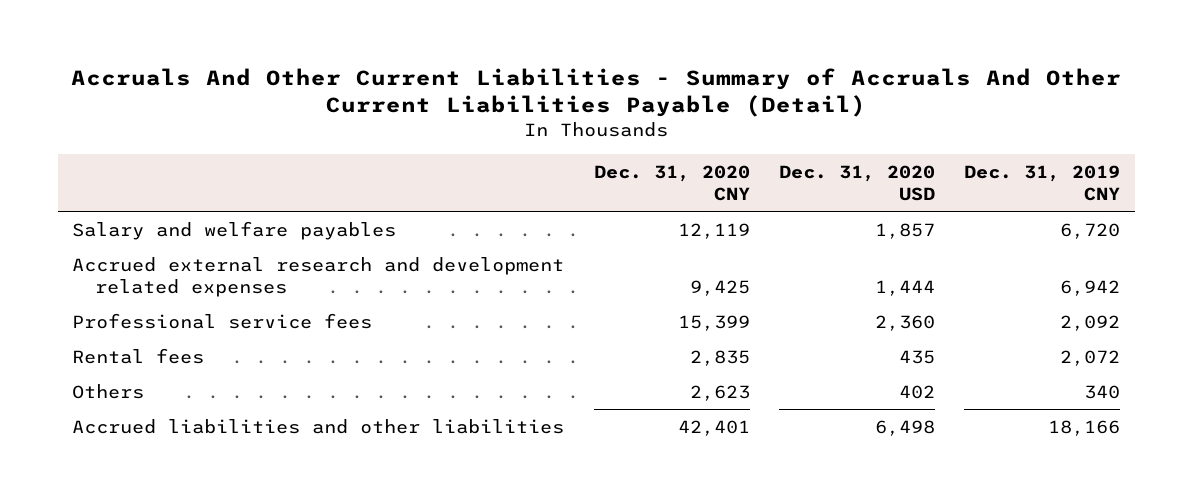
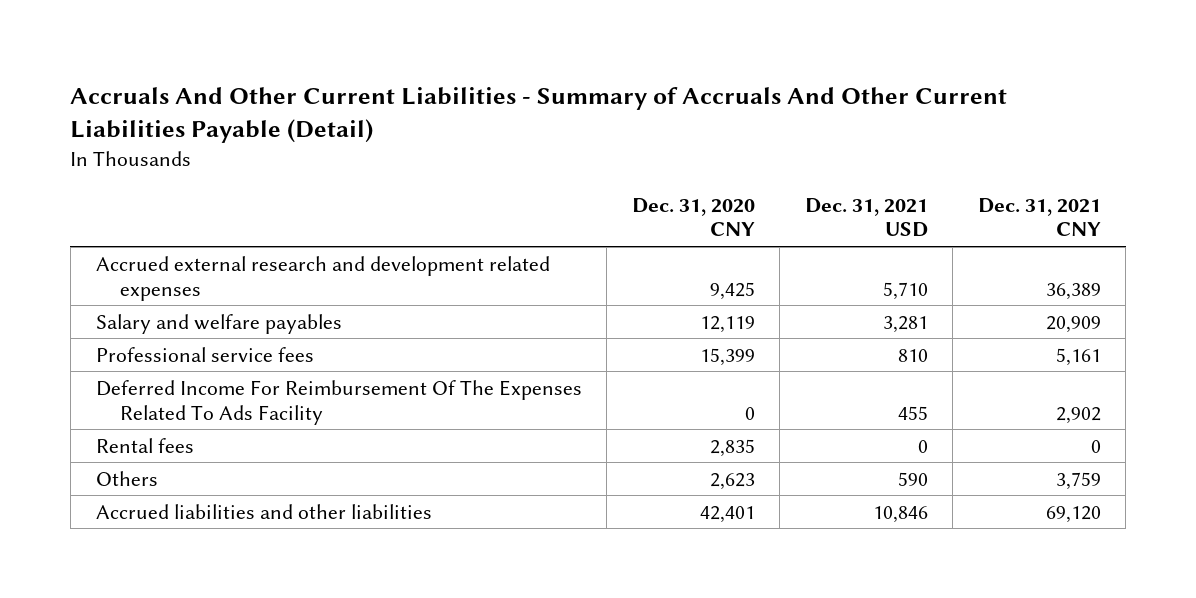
- | Dec. 31, 2020 CNY | Dec. 31, 2020 USD | Dec. 31, 2019 CNY
+ | Dec. 31, 2020 CNY | Dec. 31, 2021 USD | Dec. 31, 2021 CNY
moved down: Salary and welfare payables | 12,119 | 3,281 | 20,909
+ Deferred Income For Reimbursement Of The Expenses Related To Ads Facility | 0 | 455 | 2,902

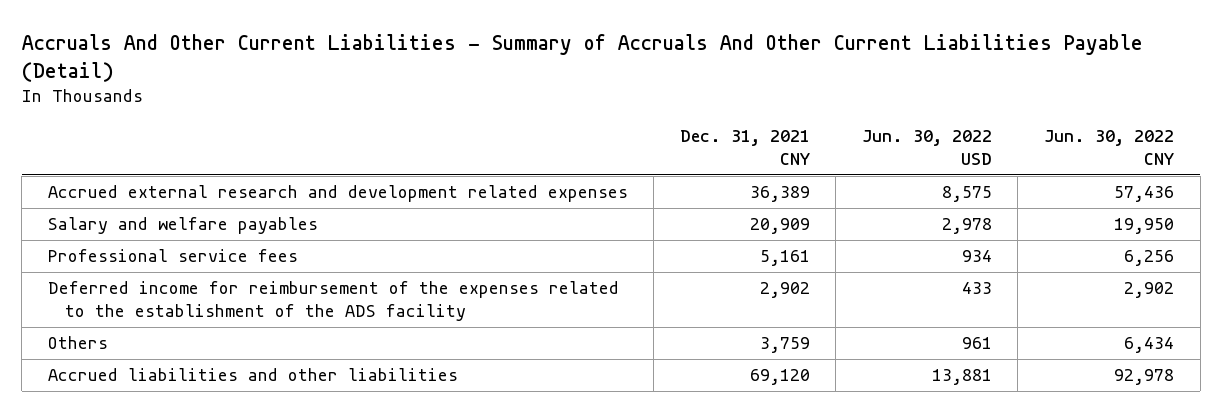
- | Dec. 31, 2020 CNY | Dec. 31, 2021 USD | Dec. 31, 2021 CNY
+ | Dec. 31, 2021 CNY | Jun. 30, 2022 USD | Jun. 30, 2022 CNY
- Deferred Income For Reimbursement Of The Expenses Related To Ads Facility | 0 | 455 | 2,902
- Rental fees | 2,835 | 0 | 0
+ Deferred income for reimbursement of the expenses related to the establishment of the ADS facility | 2,902 | 433 | 2,902

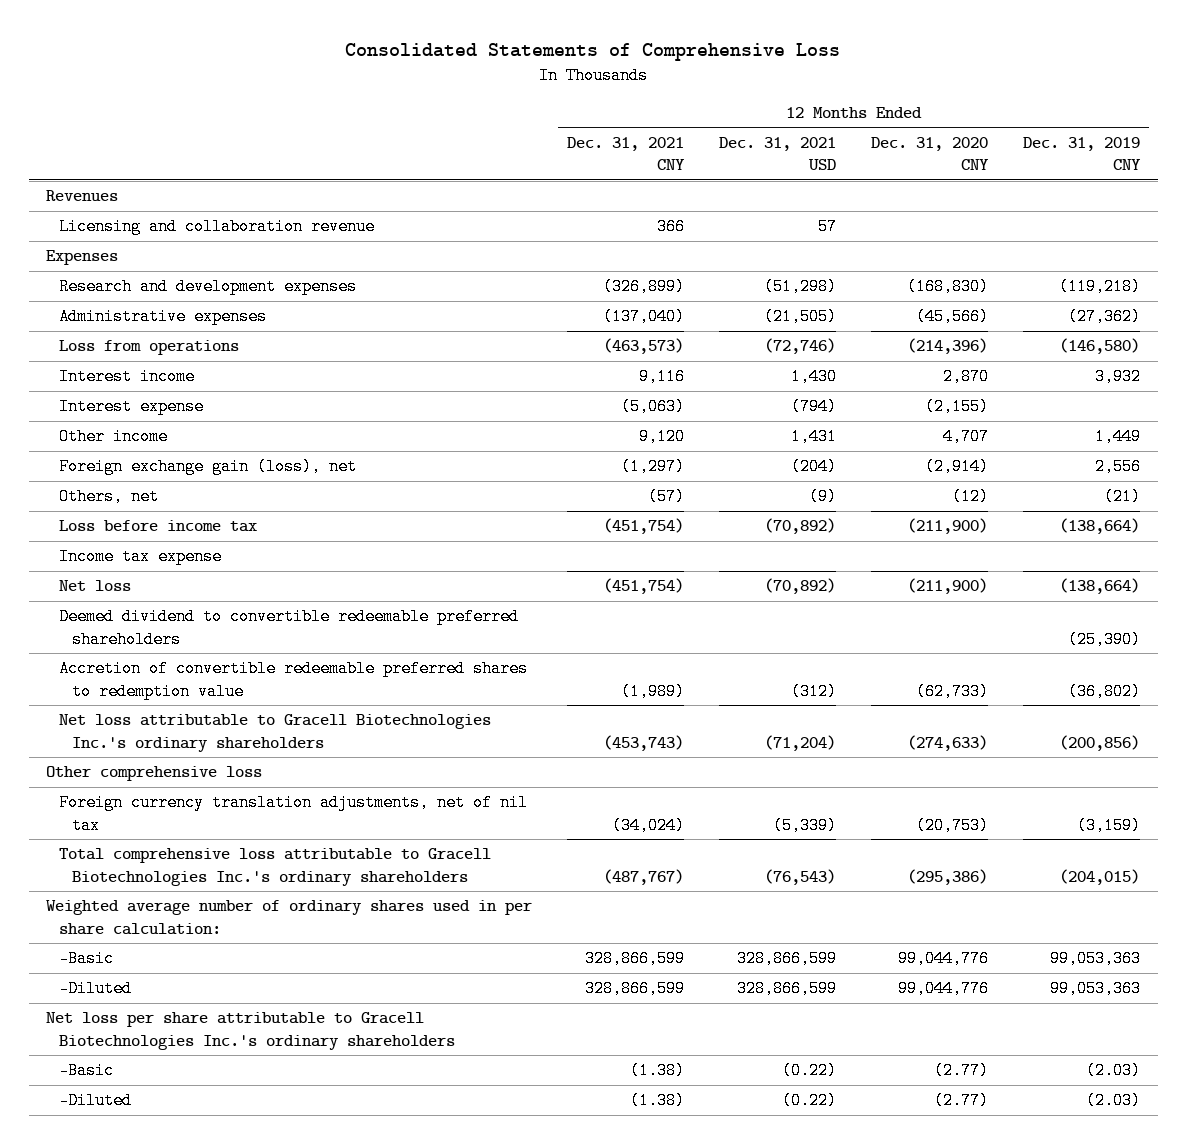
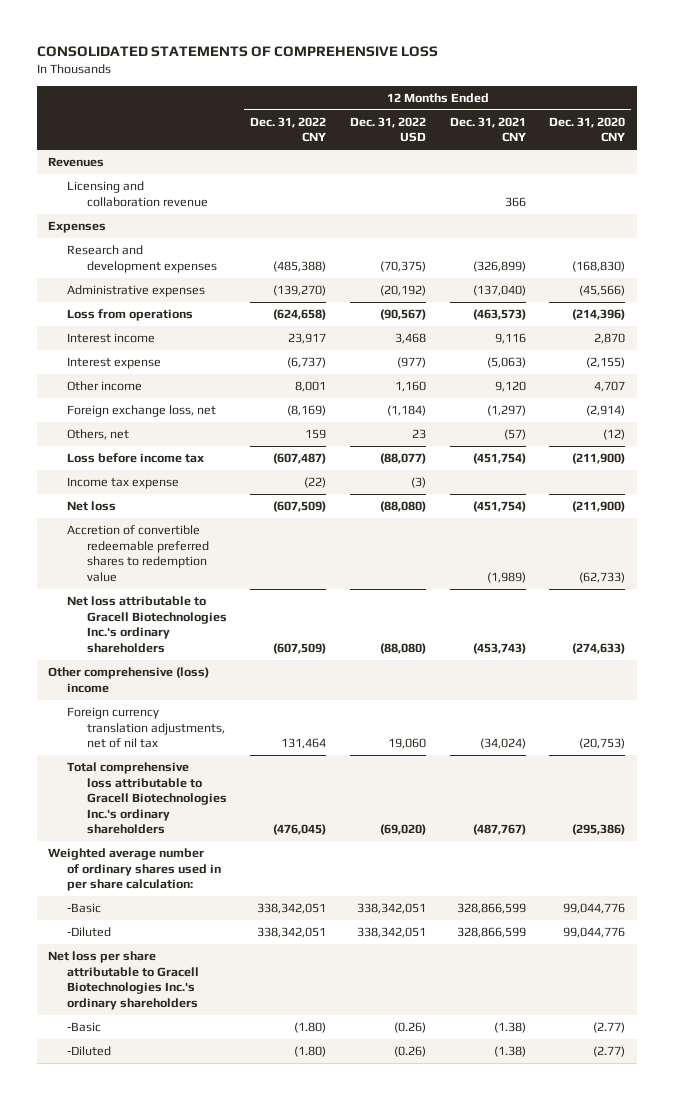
- Consolidated Statements of Comprehensive Loss
+ CONSOLIDATED STATEMENTS OF COMPREHENSIVE LOSS
- | 12 Months Ended Dec. 31, 2021 CNY | 12 Months Ended Dec. 31, 2021 USD | 12 Months Ended Dec. 31, 2020 CNY | 12 Months Ended Dec. 31, 2019 CNY
+ | 12 Months Ended Dec. 31, 2022 CNY | 12 Months Ended Dec. 31, 2022 USD | 12 Months Ended Dec. 31, 2021 CNY | 12 Months Ended Dec. 31, 2020 CNY
- Foreign exchange gain (loss), net | (1,297) | (204) | (2,914) | 2,556
+ Foreign exchange loss, net | (8,169) | (1,184) | (1,297) | (2,914)
- Deemed dividend to convertible redeemable preferred shareholders | | | | (25,390)
- Other comprehensive loss
+ Other comprehensive (loss) income

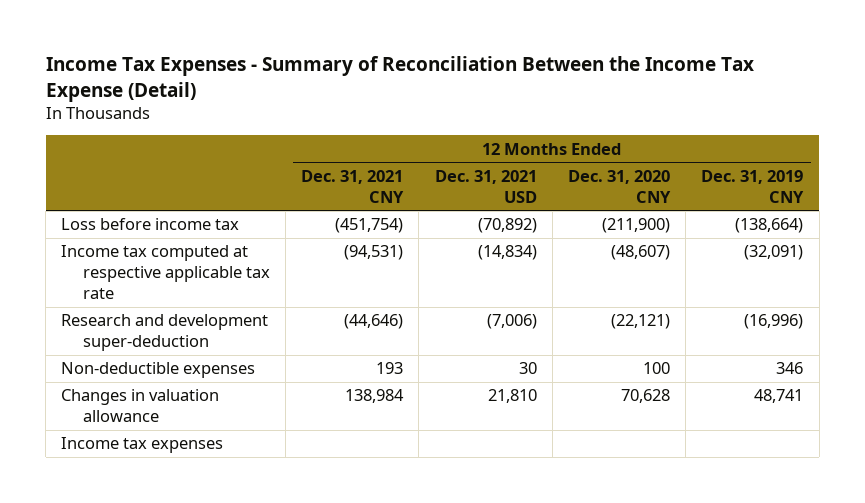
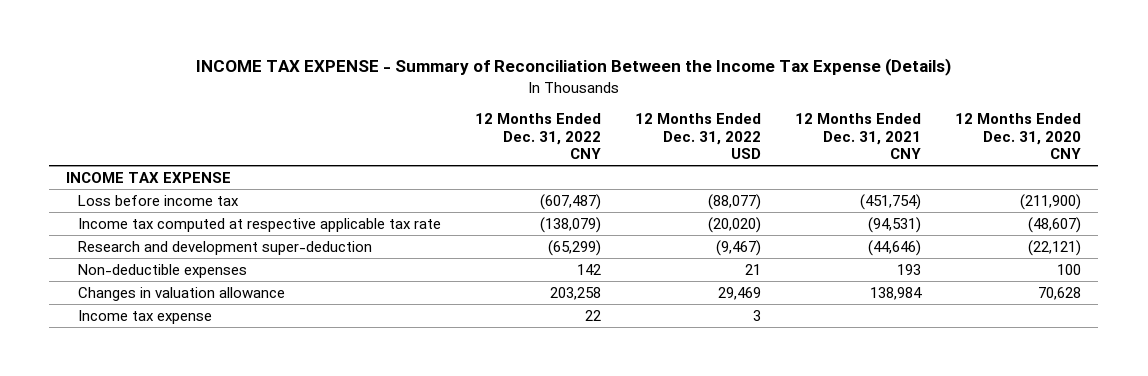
- Income Tax Expenses - Summary of Reconciliation Between the Income Tax Expense (Detail)
+ INCOME TAX EXPENSE - Summary of Reconciliation Between the Income Tax Expense (Details)
- | 12 Months Ended Dec. 31, 2021 CNY | 12 Months Ended Dec. 31, 2021 USD | 12 Months Ended Dec. 31, 2020 CNY | 12 Months Ended Dec. 31, 2019 CNY
+ | 12 Months Ended Dec. 31, 2022 CNY | 12 Months Ended Dec. 31, 2022 USD | 12 Months Ended Dec. 31, 2021 CNY | 12 Months Ended Dec. 31, 2020 CNY
+ INCOME TAX EXPENSE
- Income tax expenses
+ Income tax expense | 22 | 3 | |

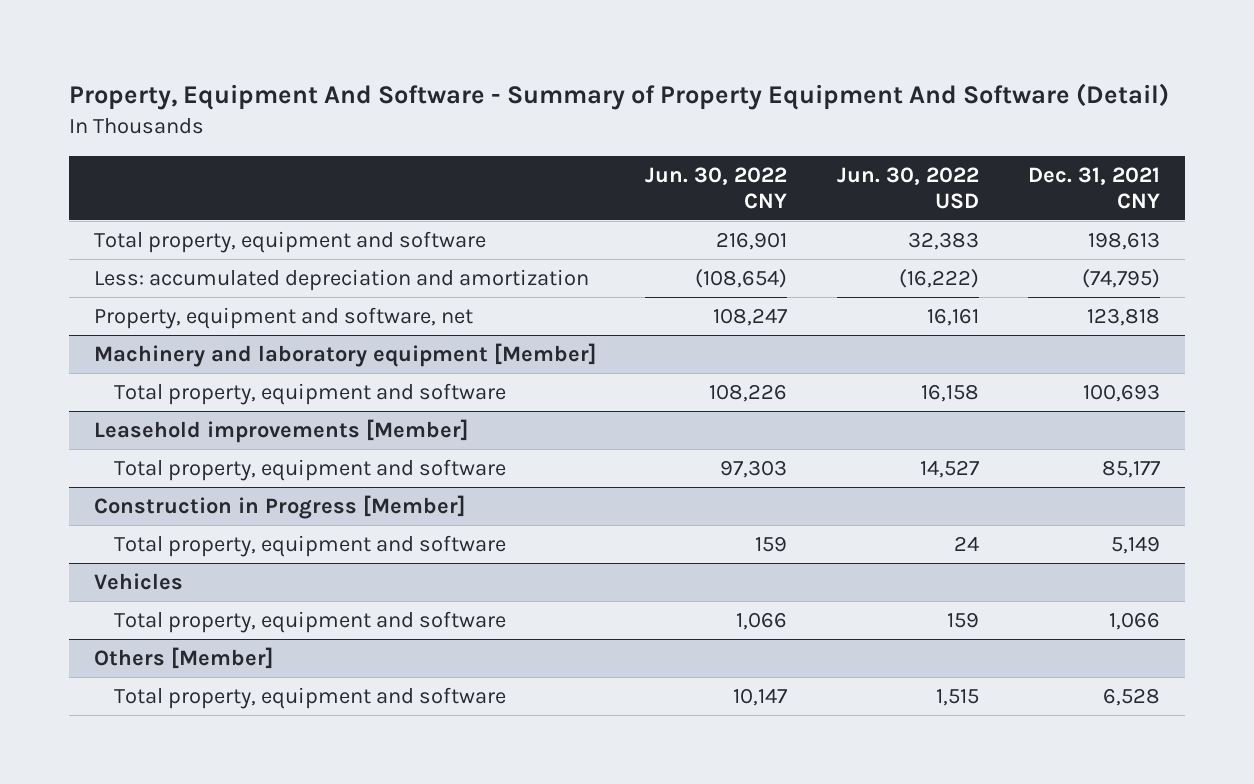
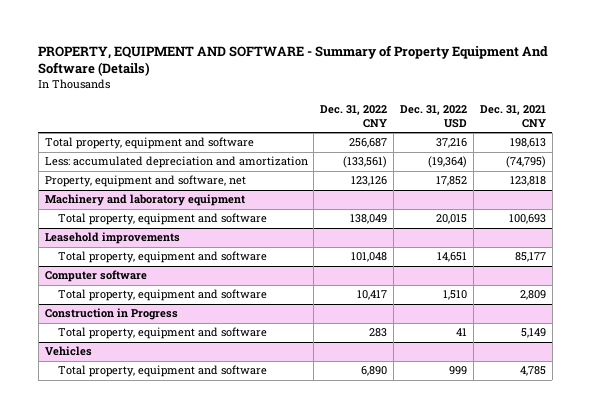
- Property, Equipment And Software - Summary of Property Equipment And Software (Detail)
+ PROPERTY, EQUIPMENT AND SOFTWARE - Summary of Property Equipment And Software (Details)
- | Jun. 30, 2022 CNY | Jun. 30, 2022 USD | Dec. 31, 2021 CNY
+ | Dec. 31, 2022 CNY | Dec. 31, 2022 USD | Dec. 31, 2021 CNY
- Machinery and laboratory equipment [Member]
+ Machinery and laboratory equipment
- Leasehold improvements [Member]
+ Leasehold improvements
- Construction in Progress [Member]
+ Computer software
+ Total property, equipment and software | 10,417 | 1,510 | 2,809
+ Construction in Progress
@ Vehicles
- Total property, equipment and software | 1,066 | 159 | 1,066
- Others [Member]
- Total property, equipment and software | 10,147 | 1,515 | 6,528
@ Vehicles
+ Total property, equipment and software | 6,890 | 999 | 4,785

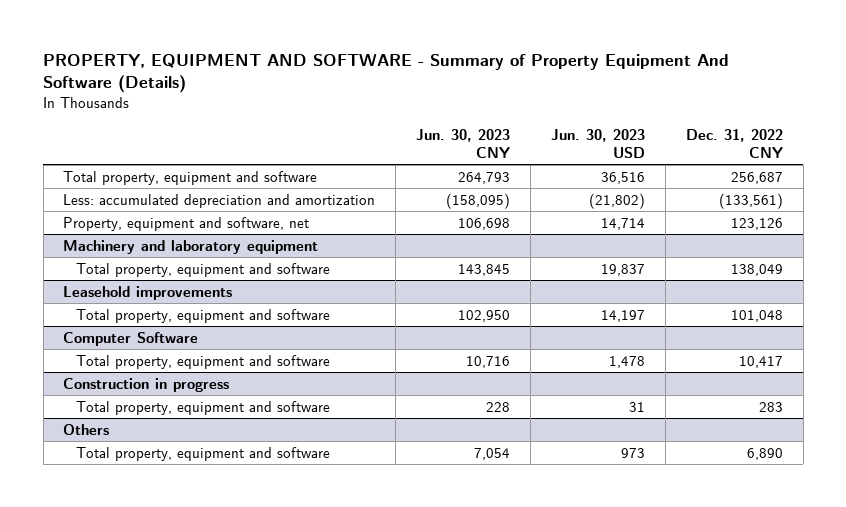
- | Dec. 31, 2022 CNY | Dec. 31, 2022 USD | Dec. 31, 2021 CNY
+ | Jun. 30, 2023 CNY | Jun. 30, 2023 USD | Dec. 31, 2022 CNY
- Computer software
+ Computer Software
- Construction in Progress
+ Construction in progress
- Vehicles
+ Others

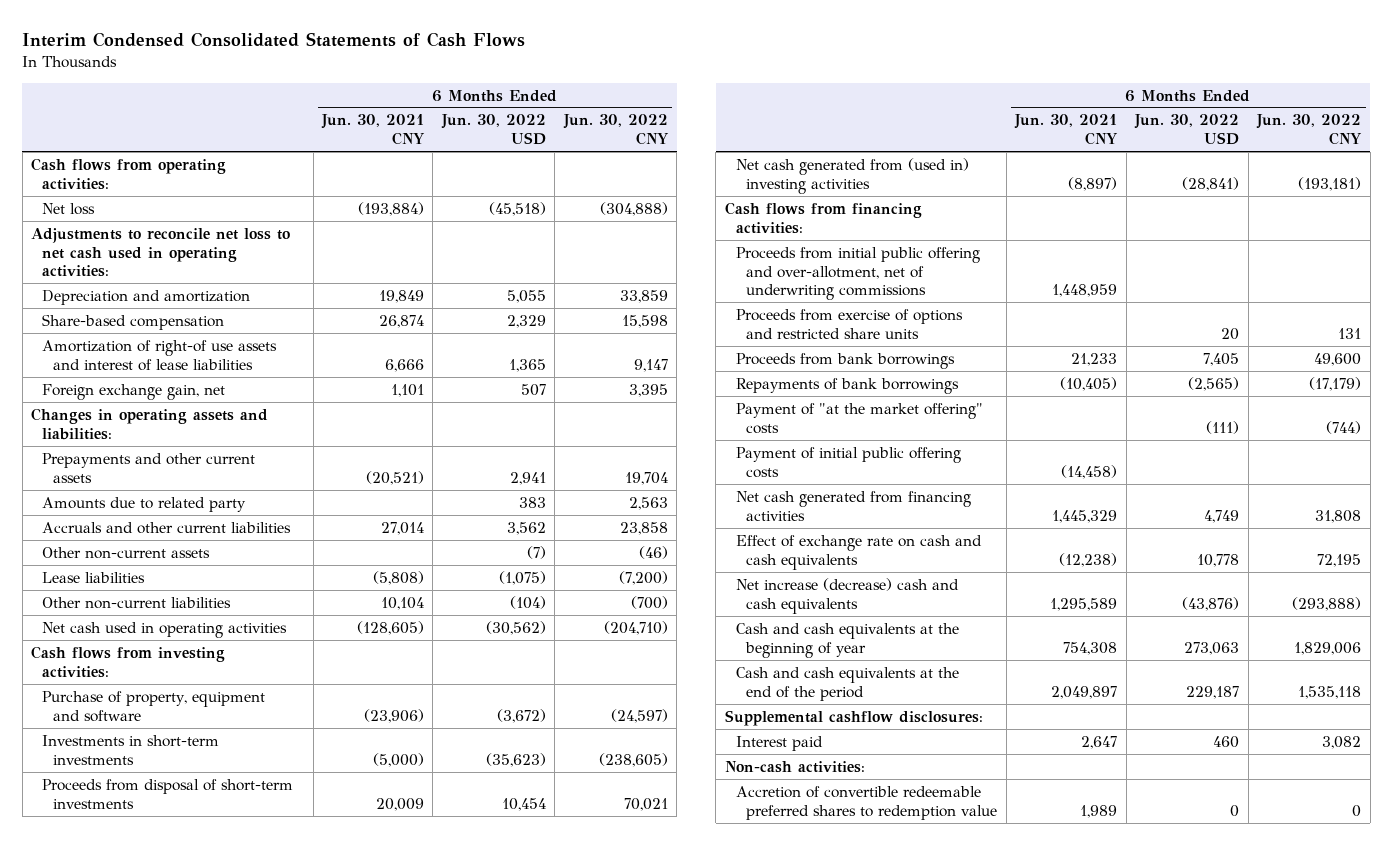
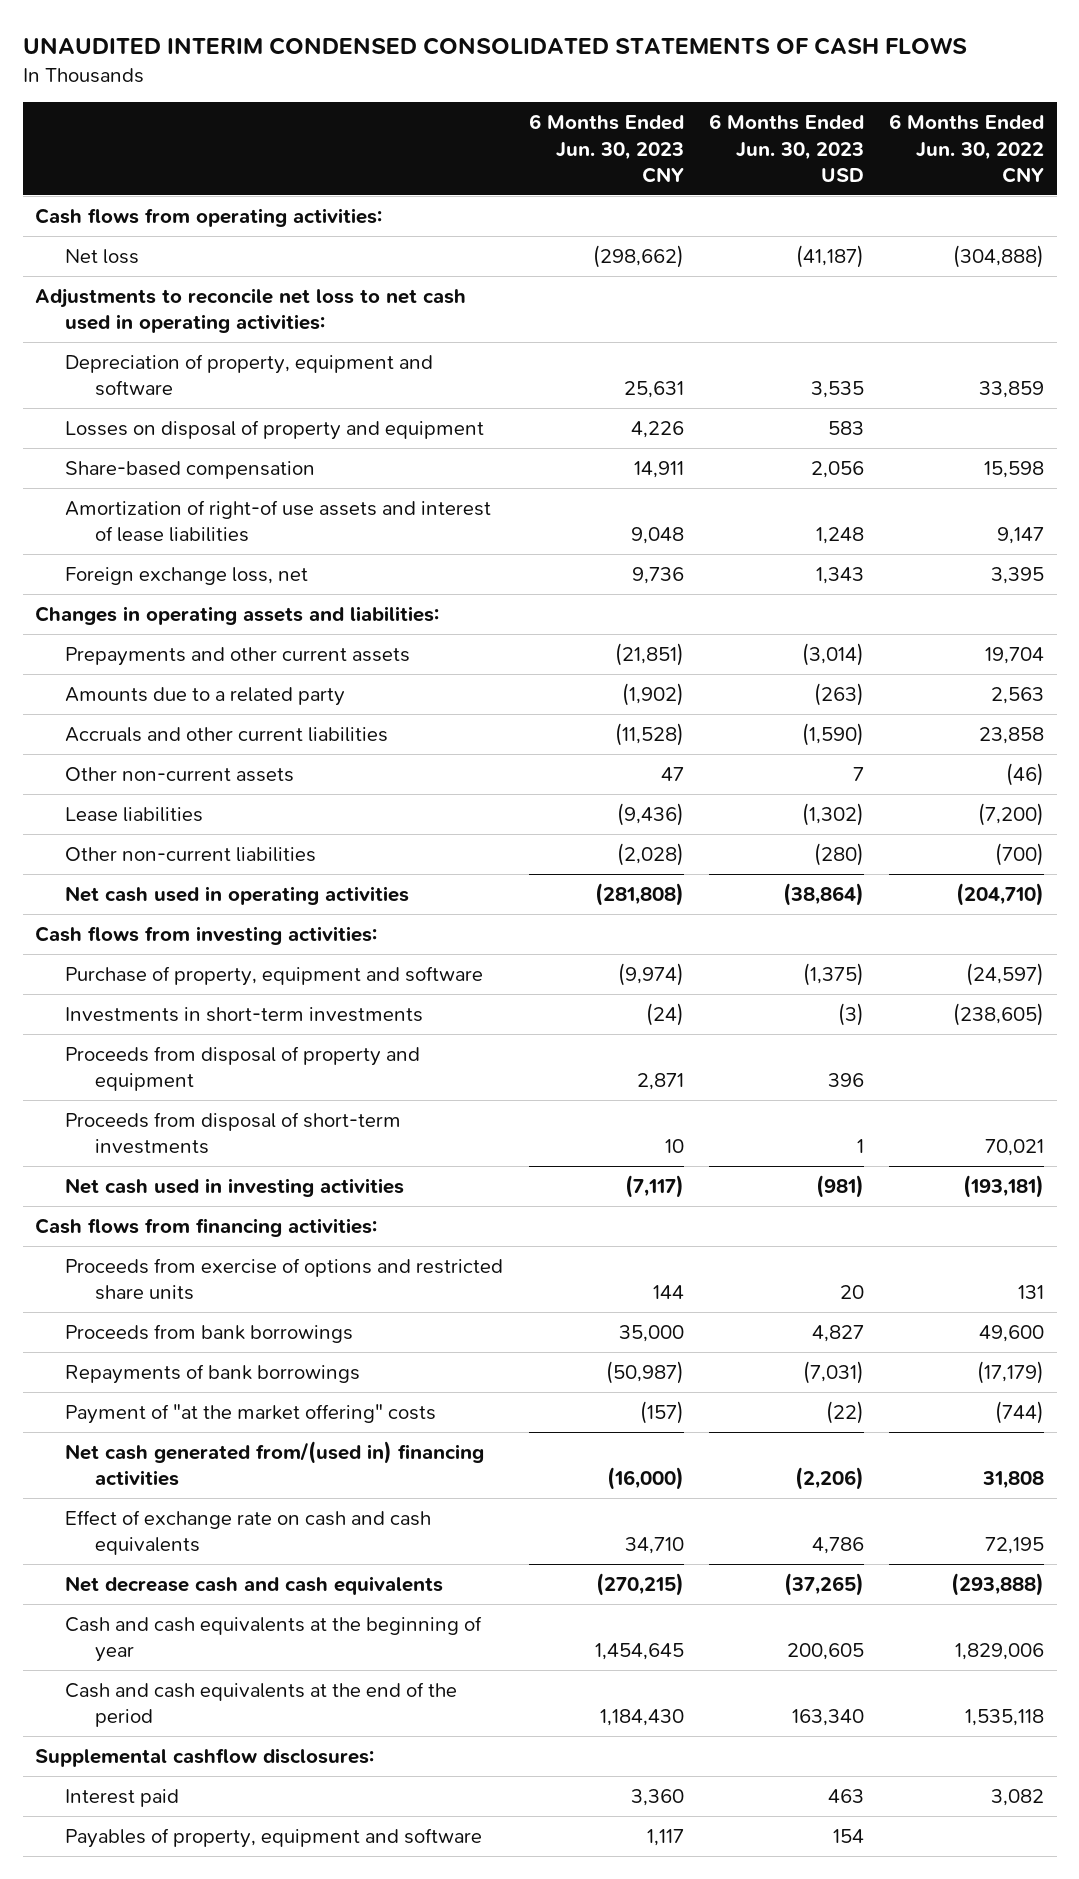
- Interim Condensed Consolidated Statements of Cash Flows
+ UNAUDITED INTERIM CONDENSED CONSOLIDATED STATEMENTS OF CASH FLOWS
- | 6 Months Ended Jun. 30, 2021 CNY | 6 Months Ended Jun. 30, 2022 USD | 6 Months Ended Jun. 30, 2022 CNY
+ | 6 Months Ended Jun. 30, 2023 CNY | 6 Months Ended Jun. 30, 2023 USD | 6 Months Ended Jun. 30, 2022 CNY
- Depreciation and amortization | 19,849 | 5,055 | 33,859
+ Depreciation of property, equipment and software | 25,631 | 3,535 | 33,859
+ Losses on disposal of property and equipment | 4,226 | 583 |
- Foreign exchange gain, net | 1,101 | 507 | 3,395
+ Foreign exchange loss, net | 9,736 | 1,343 | 3,395
- Amounts due to related party | | 383 | 2,563
+ Amounts due to a related party | (1,902) | (263) | 2,563
+ Proceeds from disposal of property and equipment | 2,871 | 396 |
- Net cash generated from (used in) investing activities | (8,897) | (28,841) | (193,181)
+ Net cash used in investing activities | (7,117) | (981) | (193,181)
- Proceeds from initial public offering and over-allotment, net of underwriting commissions | 1,448,959 | |
- Payment of initial public offering costs | (14,458) | |
- Net cash generated from financing activities | 1,445,329 | 4,749 | 31,808
+ Net cash generated from/(used in) financing activities | (16,000) | (2,206) | 31,808
- Net increase (decrease) cash and cash equivalents | 1,295,589 | (43,876) | (293,888)
+ Net decrease cash and cash equivalents | (270,215) | (37,265) | (293,888)
- Non-cash activities:
- Accretion of convertible redeemable preferred shares to redemption value | 1,989 | 0 | 0
+ Payables of property, equipment and software | 1,117 | 154 |

